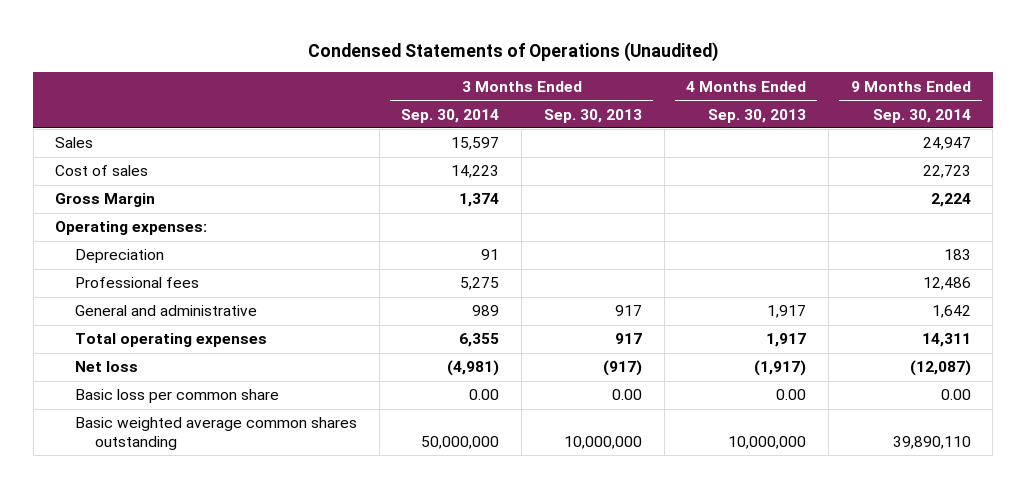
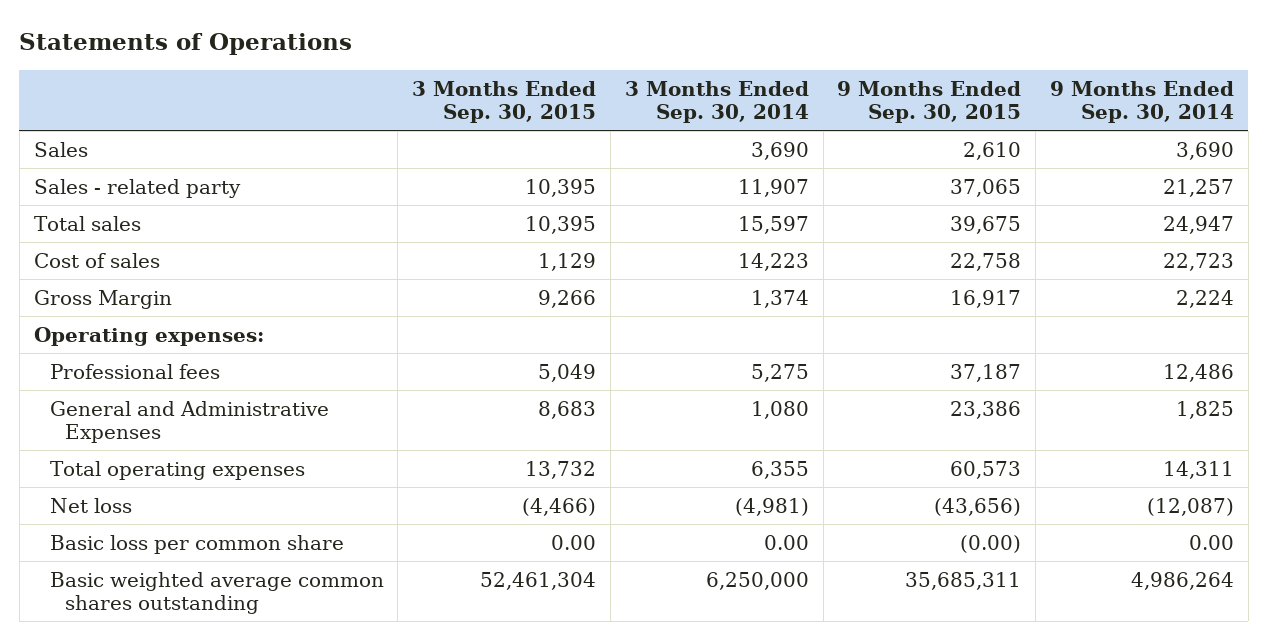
- Condensed Statements of Operations (Unaudited)
+ Statements of Operations
- | 3 Months Ended Sep. 30, 2014 | 3 Months Ended Sep. 30, 2013 | 4 Months Ended Sep. 30, 2013 | 9 Months Ended Sep. 30, 2014
+ | 3 Months Ended Sep. 30, 2015 | 3 Months Ended Sep. 30, 2014 | 9 Months Ended Sep. 30, 2015 | 9 Months Ended Sep. 30, 2014
- Sales | 15,597 | | | 24,947
+ Sales | | 3,690 | 2,610 | 3,690
+ Sales - related party | 10,395 | 11,907 | 37,065 | 21,257
+ Total sales | 10,395 | 15,597 | 39,675 | 24,947
- Depreciation | 91 | | | 183
- General and administrative | 989 | 917 | 1,917 | 1,642
+ General and Administrative Expenses | 8,683 | 1,080 | 23,386 | 1,825
- Basic weighted average common shares outstanding | 50,000,000 | 10,000,000 | 10,000,000 | 39,890,110
+ Basic weighted average common shares outstanding | 52,461,304 | 6,250,000 | 35,685,311 | 4,986,264

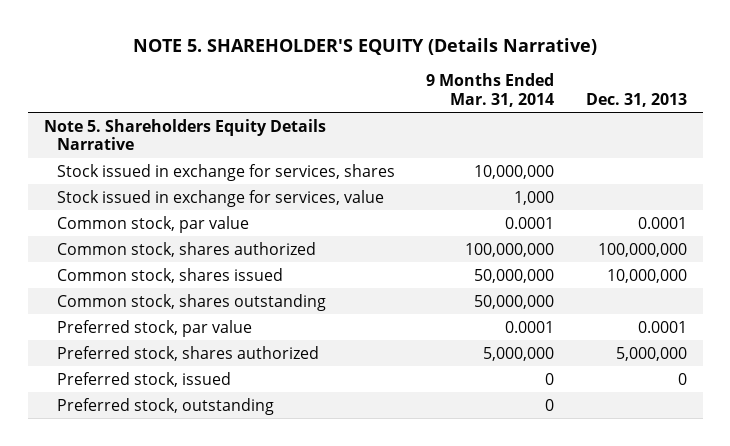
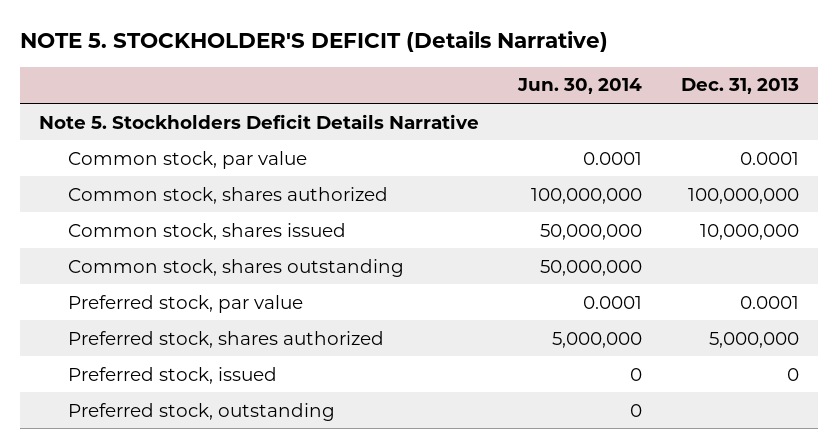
- NOTE 5. SHAREHOLDER'S EQUITY (Details Narrative)
+ NOTE 5. STOCKHOLDER'S DEFICIT (Details Narrative)
- | 9 Months Ended Mar. 31, 2014 | Dec. 31, 2013
+ | Jun. 30, 2014 | Dec. 31, 2013
- Note 5. Shareholders Equity Details Narrative
- Stock issued in exchange for services, shares | 10,000,000 |
- Stock issued in exchange for services, value | 1,000 |
+ Note 5. Stockholders Deficit Details Narrative

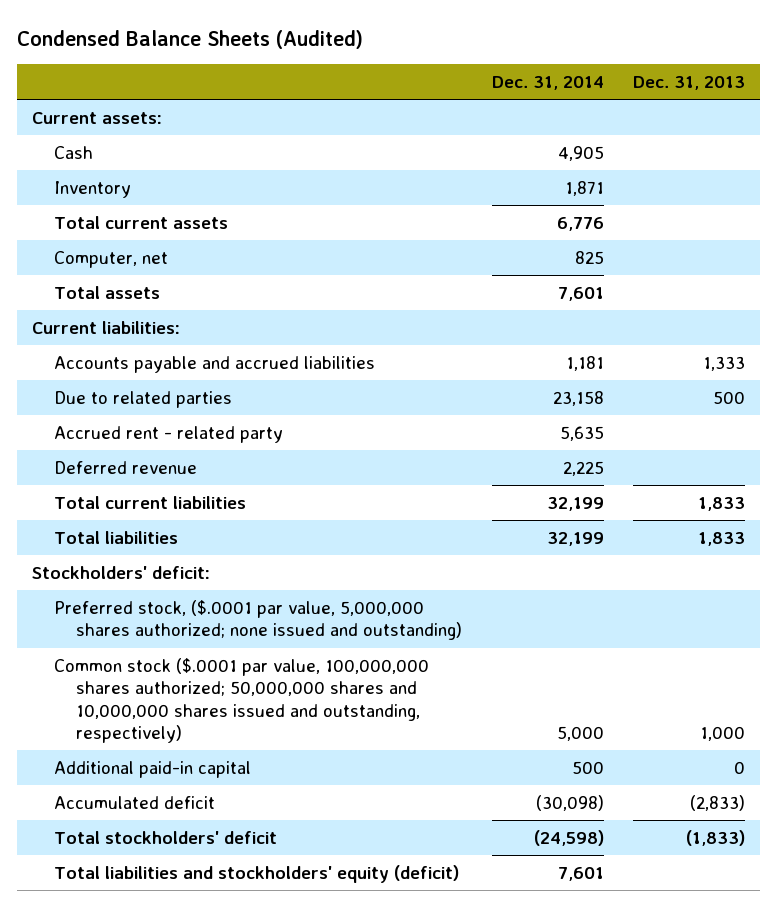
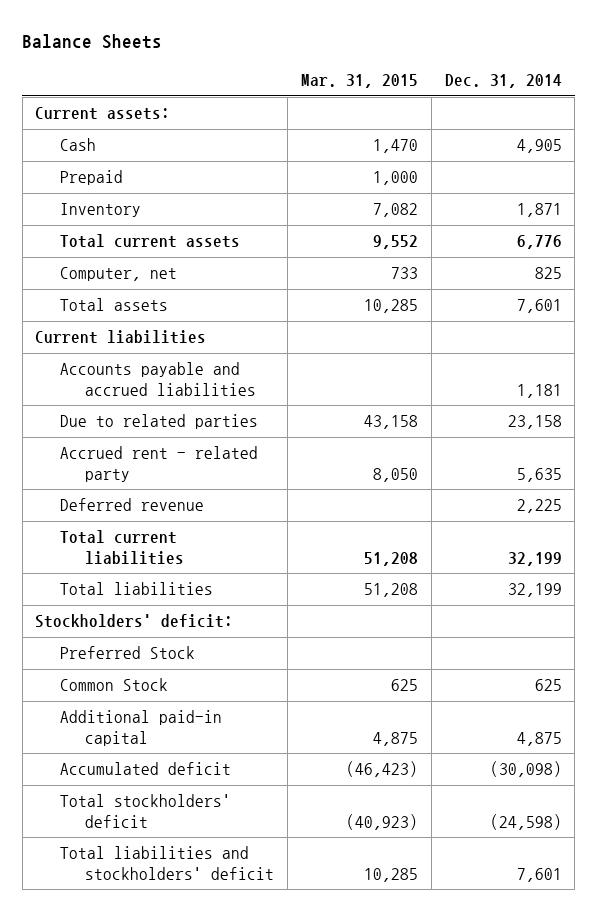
- Condensed Balance Sheets (Audited)
+ Balance Sheets
- | Dec. 31, 2014 | Dec. 31, 2013
+ | Mar. 31, 2015 | Dec. 31, 2014
+ Prepaid | 1,000 |
- Current liabilities:
+ Current liabilities
- Preferred stock, ($.0001 par value, 5,000,000 shares authorized; none issued and outstanding)
- Common stock ($.0001 par value, 100,000,000 shares authorized; 50,000,000 shares and 10,000,000 shares issued and outstanding, respectively) | 5,000 | 1,000
- Additional paid-in capital | 500 | 0
+ Preferred Stock
+ Common Stock | 625 | 625
+ Additional paid-in capital | 4,875 | 4,875
- Total liabilities and stockholders' equity (deficit) | 7,601 |
+ Total liabilities and stockholders' deficit | 10,285 | 7,601

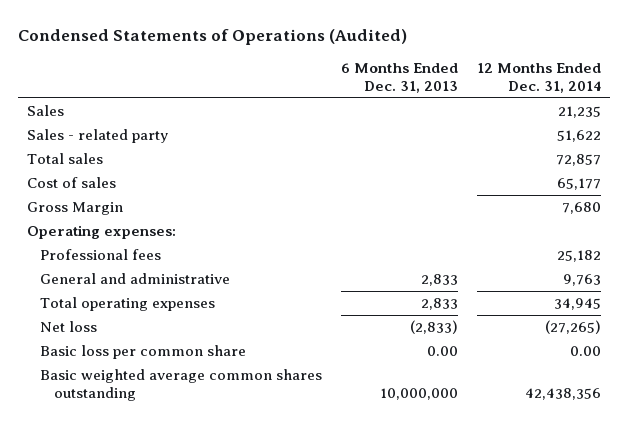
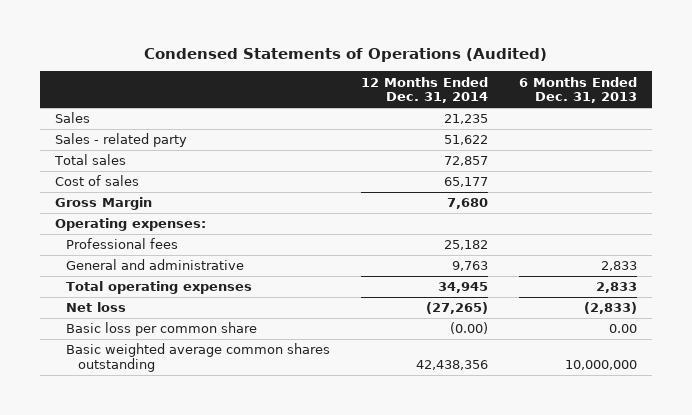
- | 6 Months Ended Dec. 31, 2013 | 12 Months Ended Dec. 31, 2014
+ | 12 Months Ended Dec. 31, 2014 | 6 Months Ended Dec. 31, 2013
- Basic loss per common share | 0.00 | 0.00
+ Basic loss per common share | (0.00) | 0.00

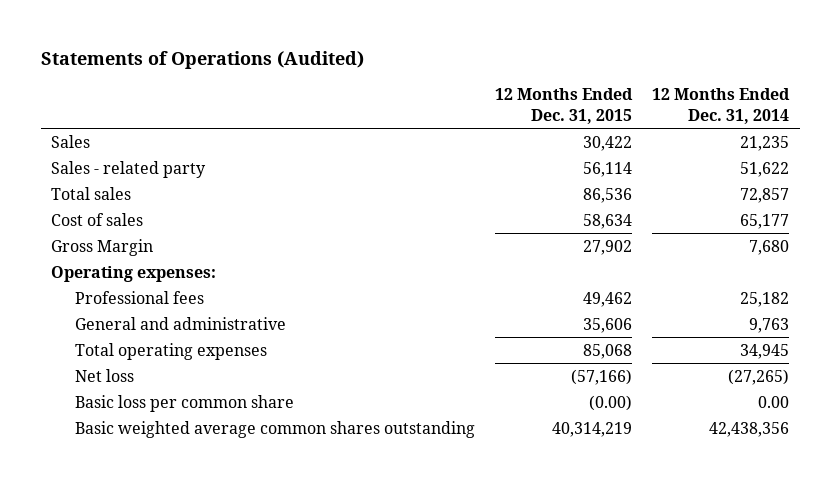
- Condensed Statements of Operations (Audited)
+ Statements of Operations (Audited)
- | 12 Months Ended Dec. 31, 2014 | 6 Months Ended Dec. 31, 2013
+ | 12 Months Ended Dec. 31, 2015 | 12 Months Ended Dec. 31, 2014
- Basic loss per common share | (0.00) | 0.00
+ Basic loss per common share | (0.00) | 0.00

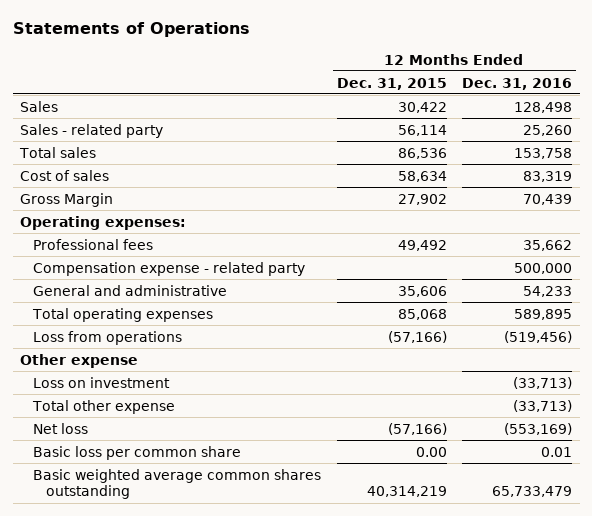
- Statements of Operations (Audited)
+ Statements of Operations
- | 12 Months Ended Dec. 31, 2015 | 12 Months Ended Dec. 31, 2014
+ | 12 Months Ended Dec. 31, 2015 | 12 Months Ended Dec. 31, 2016
- Professional fees | 49,462 | 25,182
+ Professional fees | 49,492 | 35,662
+ Compensation expense - related party | | 500,000
+ Loss from operations | (57,166) | (519,456)
+ Other expense
+ Loss on investment | | (33,713)
+ Total other expense | | (33,713)
- Basic loss per common share | (0.00) | 0.00
+ Basic loss per common share | 0.00 | 0.01

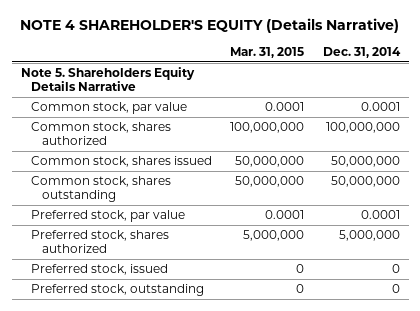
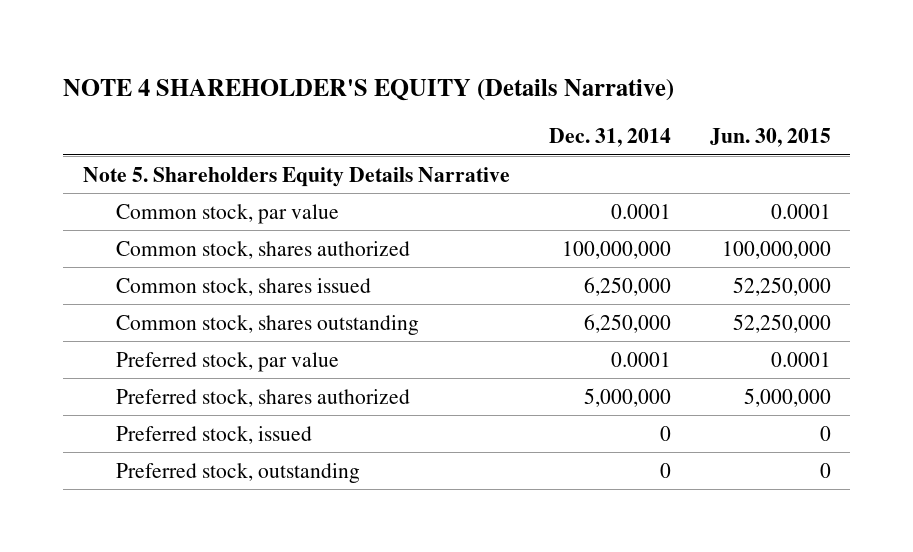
- | Mar. 31, 2015 | Dec. 31, 2014
+ | Dec. 31, 2014 | Jun. 30, 2015
- Common stock, shares issued | 50,000,000 | 50,000,000
- Common stock, shares outstanding | 50,000,000 | 50,000,000
+ Common stock, shares issued | 6,250,000 | 52,250,000
+ Common stock, shares outstanding | 6,250,000 | 52,250,000

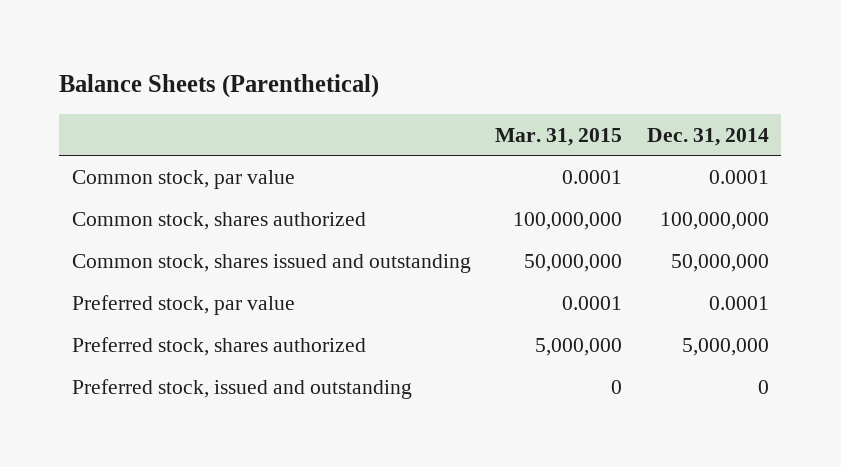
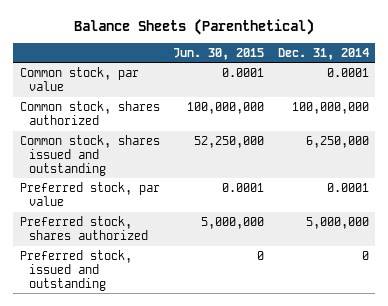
- | Mar. 31, 2015 | Dec. 31, 2014
+ | Jun. 30, 2015 | Dec. 31, 2014
- Common stock, shares issued and outstanding | 50,000,000 | 50,000,000
+ Common stock, shares issued and outstanding | 52,250,000 | 6,250,000

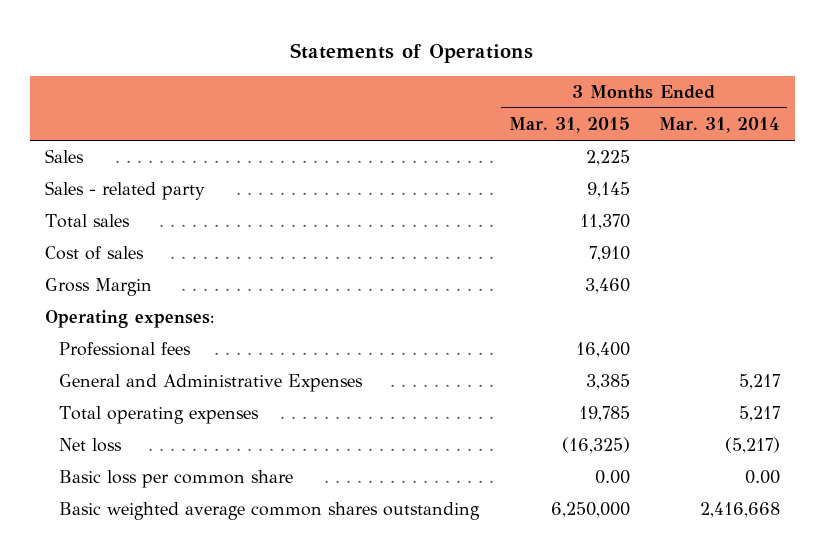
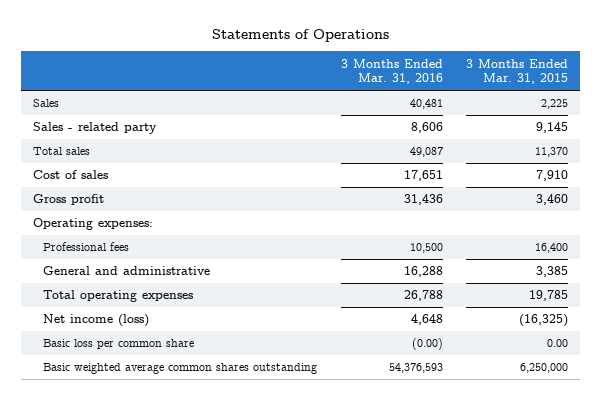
- | 3 Months Ended Mar. 31, 2015 | 3 Months Ended Mar. 31, 2014
+ | 3 Months Ended Mar. 31, 2016 | 3 Months Ended Mar. 31, 2015
- Gross Margin | 3,460 |
+ Gross profit | 31,436 | 3,460
- General and Administrative Expenses | 3,385 | 5,217
+ General and administrative | 16,288 | 3,385
- Net loss | (16,325) | (5,217)
+ Net income (loss) | 4,648 | (16,325)

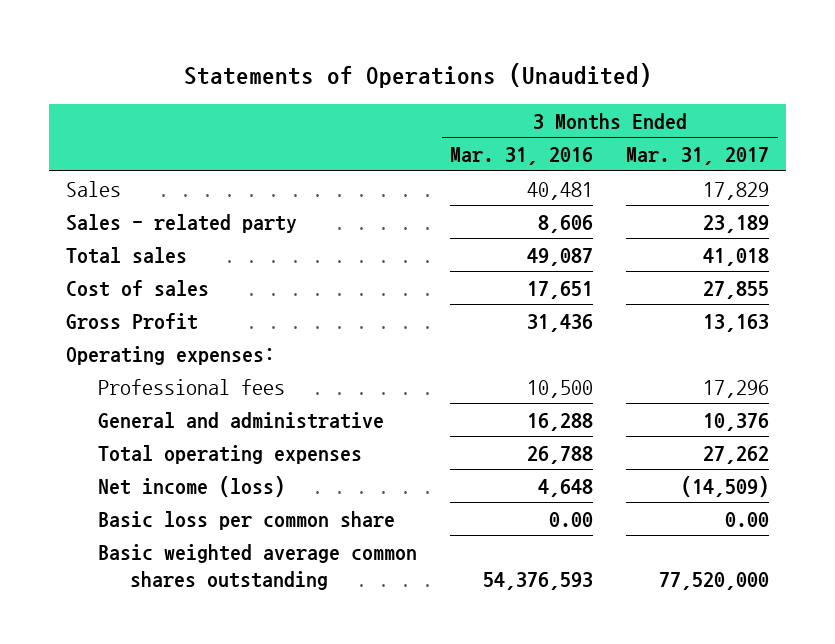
- Statements of Operations
+ Statements of Operations (Unaudited)
- | 3 Months Ended Mar. 31, 2016 | 3 Months Ended Mar. 31, 2015
+ | 3 Months Ended Mar. 31, 2016 | 3 Months Ended Mar. 31, 2017
- Gross profit | 31,436 | 3,460
+ Gross Profit | 31,436 | 13,163
- Basic loss per common share | (0.00) | 0.00
+ Basic loss per common share | 0.00 | 0.00

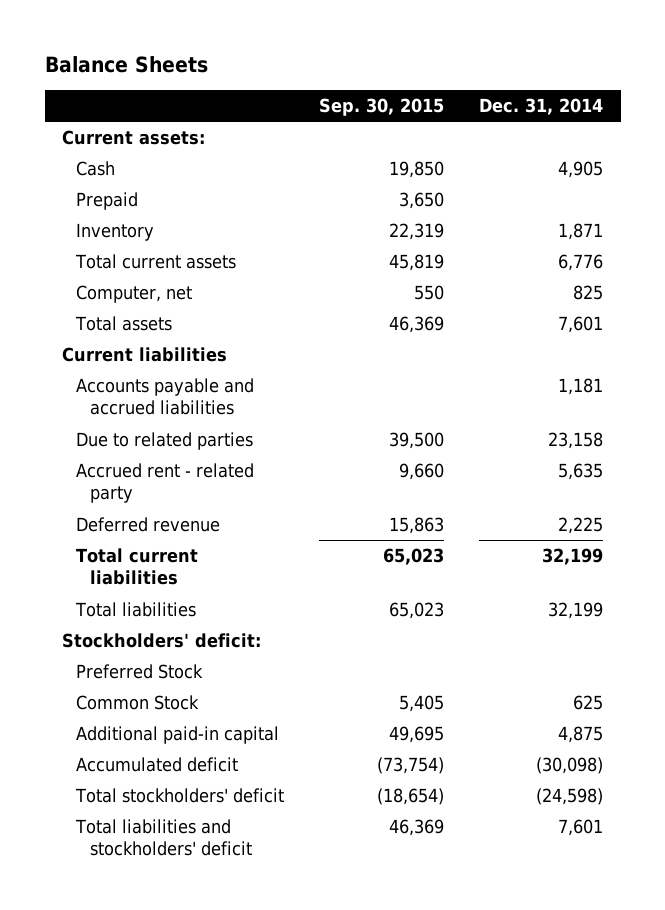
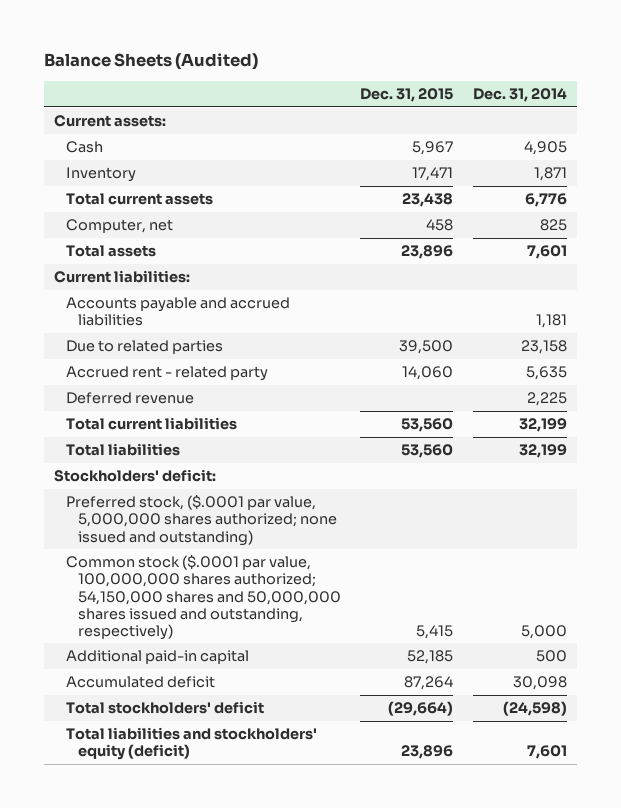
- Balance Sheets
+ Balance Sheets (Audited)
- | Sep. 30, 2015 | Dec. 31, 2014
+ | Dec. 31, 2015 | Dec. 31, 2014
- Prepaid | 3,650 |
- Current liabilities
+ Current liabilities:
- Preferred Stock
- Common Stock | 5,405 | 625
- Additional paid-in capital | 49,695 | 4,875
- Accumulated deficit | (73,754) | (30,098)
+ Preferred stock, ($.0001 par value, 5,000,000 shares authorized; none issued and outstanding)
+ Common stock ($.0001 par value, 100,000,000 shares authorized; 54,150,000 shares and 50,000,000 shares issued and outstanding, respectively) | 5,415 | 5,000
+ Additional paid-in capital | 52,185 | 500
+ Accumulated deficit | 87,264 | 30,098
- Total liabilities and stockholders' deficit | 46,369 | 7,601
+ Total liabilities and stockholders' equity (deficit) | 23,896 | 7,601

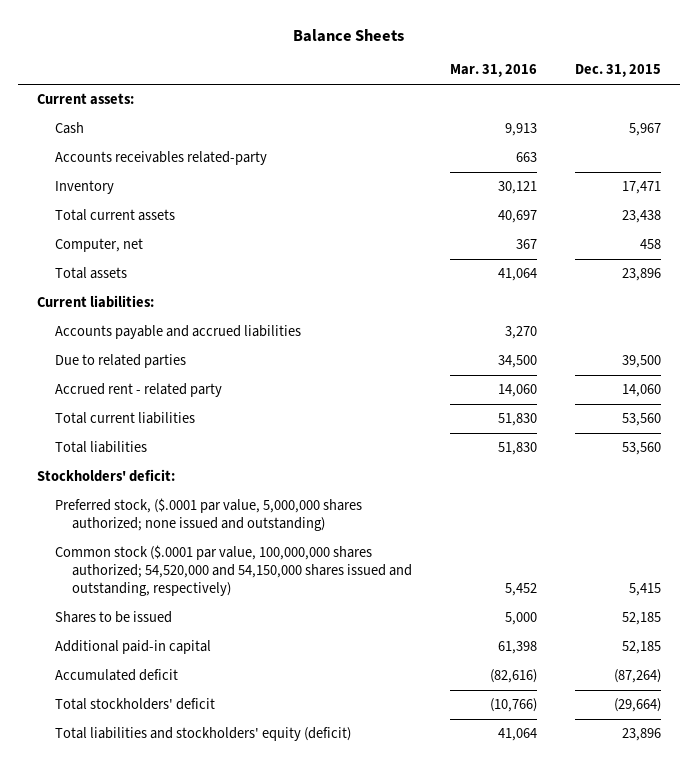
- Balance Sheets (Audited)
+ Balance Sheets
- | Dec. 31, 2015 | Dec. 31, 2014
+ | Mar. 31, 2016 | Dec. 31, 2015
+ Accounts receivables related-party | 663 |
- Deferred revenue | | 2,225
- Common stock ($.0001 par value, 100,000,000 shares authorized; 54,150,000 shares and 50,000,000 shares issued and outstanding, respectively) | 5,415 | 5,000
+ Common stock ($.0001 par value, 100,000,000 shares authorized; 54,520,000 and 54,150,000 shares issued and outstanding, respectively) | 5,452 | 5,415
+ Shares to be issued | 5,000 | 52,185
- Accumulated deficit | 87,264 | 30,098
+ Accumulated deficit | (82,616) | (87,264)

